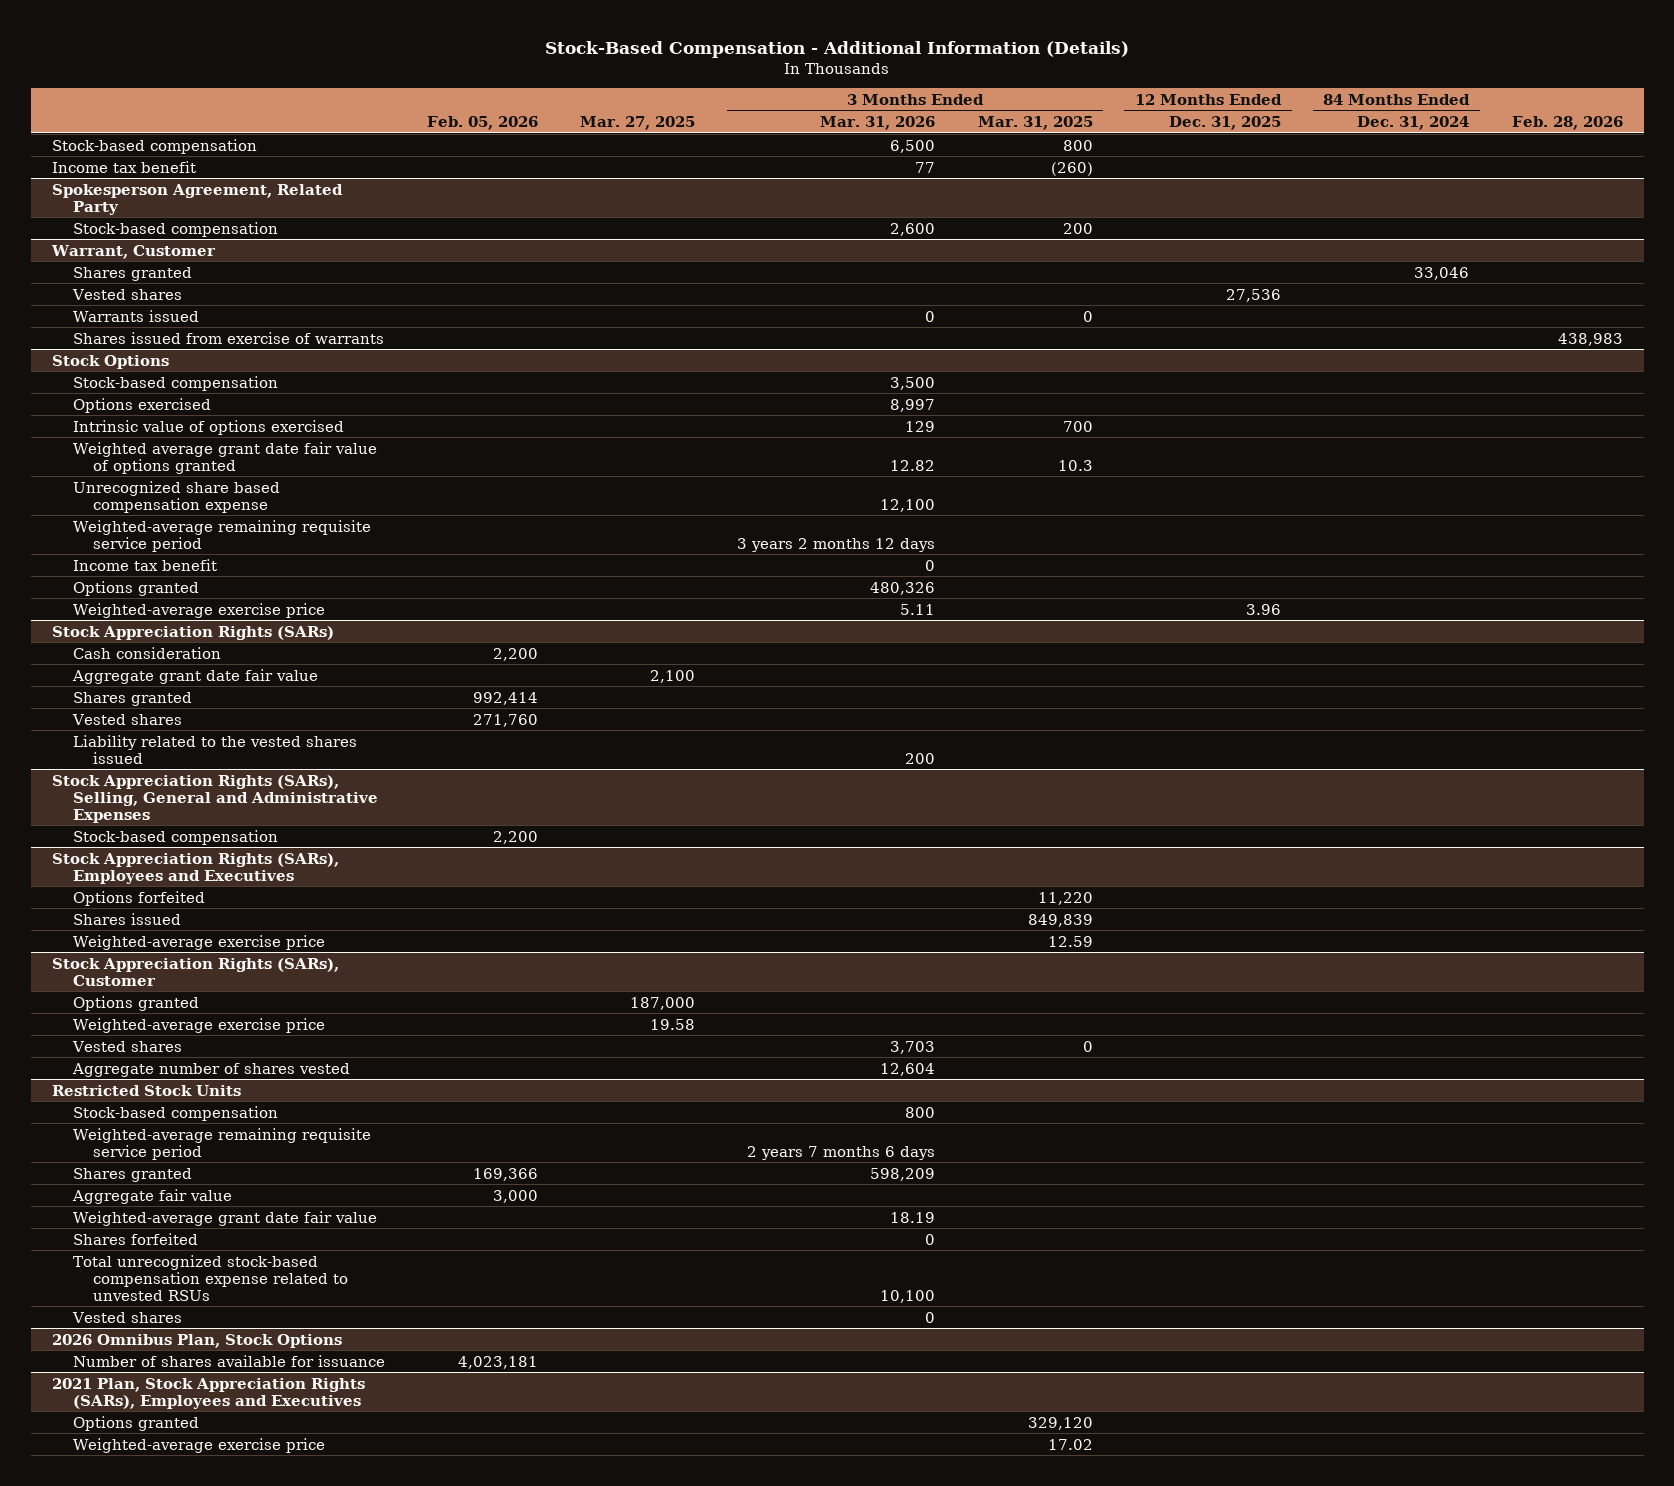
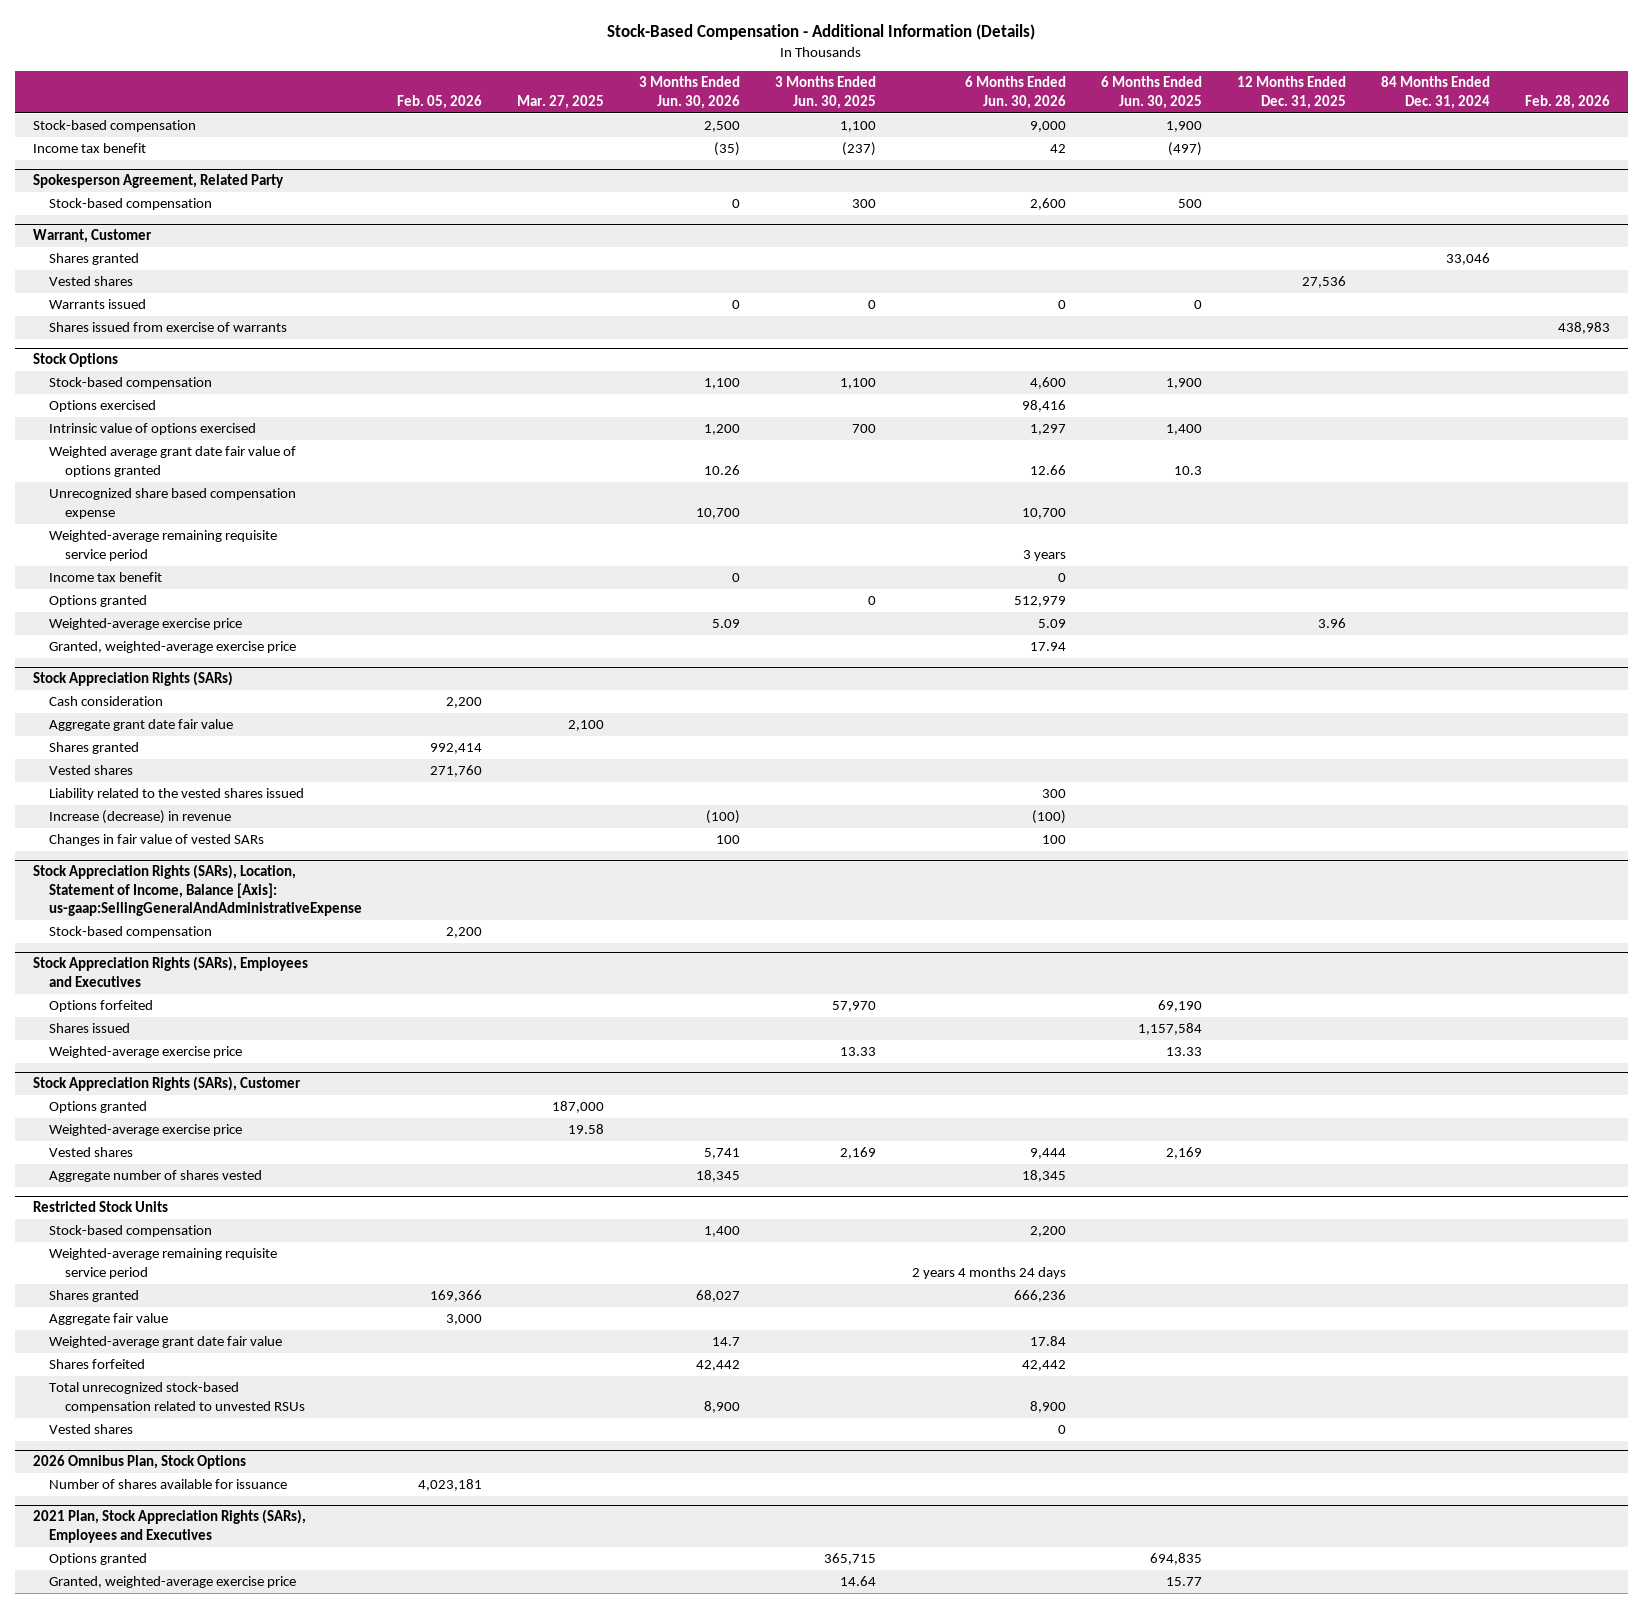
- | Feb. 05, 2026 | Mar. 27, 2025 | 3 Months Ended Mar. 31, 2026 | 3 Months Ended Mar. 31, 2025 | 12 Months Ended Dec. 31, 2025 | 84 Months Ended Dec. 31, 2024 | Feb. 28, 2026
+ | Feb. 05, 2026 | Mar. 27, 2025 | 3 Months Ended Jun. 30, 2026 | 3 Months Ended Jun. 30, 2025 | 6 Months Ended Jun. 30, 2026 | 6 Months Ended Jun. 30, 2025 | 12 Months Ended Dec. 31, 2025 | 84 Months Ended Dec. 31, 2024 | Feb. 28, 2026
@ Stock Options
+ Granted, weighted-average exercise price | | | | | 17.94 | | | |
- Stock Appreciation Rights (SARs), Selling, General and Administrative Expenses
@ Stock Appreciation Rights (SARs)
+ Increase (decrease) in revenue | | | (100) | | (100) | | | |
+ Changes in fair value of vested SARs | | | 100 | | 100 | | | |
+ Stock Appreciation Rights (SARs), Location, Statement of Income, Balance [Axis]: us-gaap:SellingGeneralAndAdministrativeExpense
@ Restricted Stock Units
- Total unrecognized stock-based compensation expense related to unvested RSUs | | | 10,100 | | | |
+ Total unrecognized stock-based compensation related to unvested RSUs | | | 8,900 | | 8,900 | | | |
@ 2021 Plan, Stock Appreciation Rights (SARs), Employees and Executives
- Weighted-average exercise price | | | | 17.02 | | |
+ Granted, weighted-average exercise price | | | | 14.64 | | 15.77 | | |

